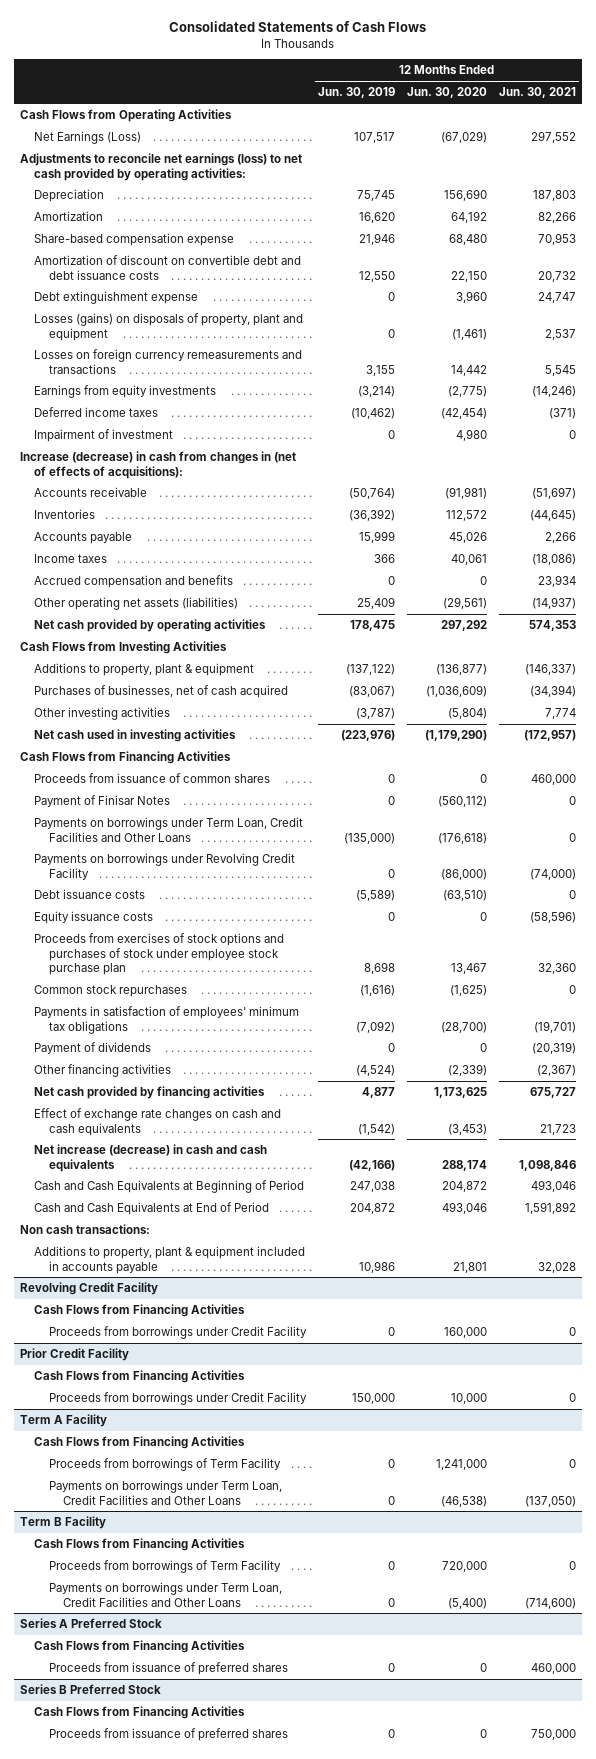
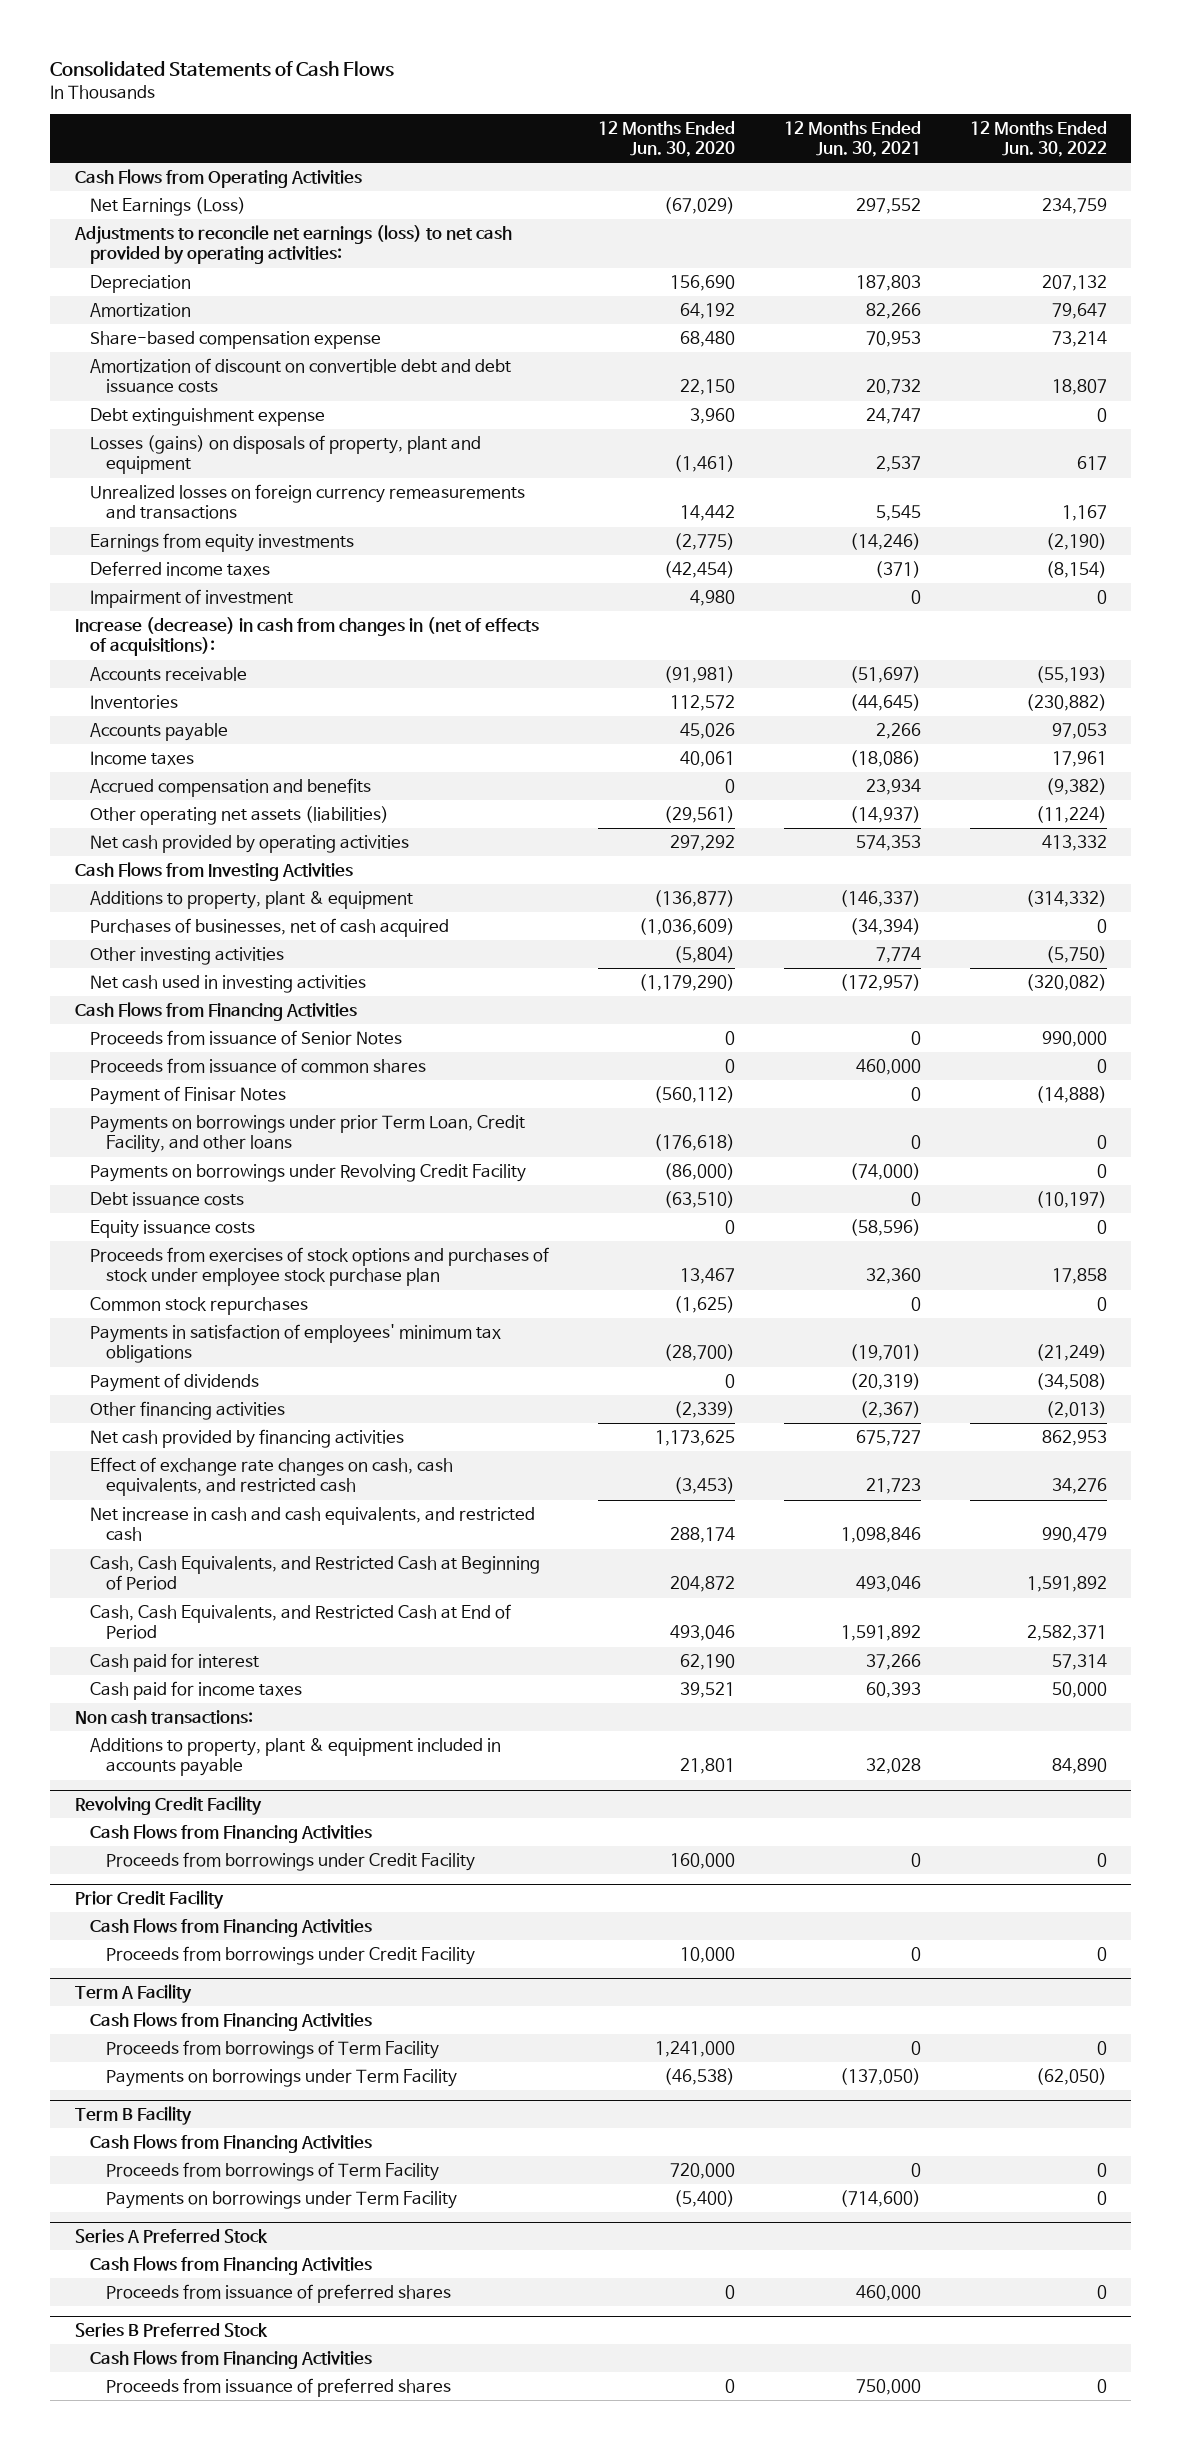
- | 12 Months Ended Jun. 30, 2019 | 12 Months Ended Jun. 30, 2020 | 12 Months Ended Jun. 30, 2021
+ | 12 Months Ended Jun. 30, 2020 | 12 Months Ended Jun. 30, 2021 | 12 Months Ended Jun. 30, 2022
- Losses on foreign currency remeasurements and transactions | 3,155 | 14,442 | 5,545
+ Unrealized losses on foreign currency remeasurements and transactions | 14,442 | 5,545 | 1,167
+ Proceeds from issuance of Senior Notes | 0 | 0 | 990,000
- Payments on borrowings under Term Loan, Credit Facilities and Other Loans | (135,000) | (176,618) | 0
+ Payments on borrowings under prior Term Loan, Credit Facility, and other loans | (176,618) | 0 | 0
- Effect of exchange rate changes on cash and cash equivalents | (1,542) | (3,453) | 21,723
- Net increase (decrease) in cash and cash equivalents | (42,166) | 288,174 | 1,098,846
- Cash and Cash Equivalents at Beginning of Period | 247,038 | 204,872 | 493,046
- Cash and Cash Equivalents at End of Period | 204,872 | 493,046 | 1,591,892
+ Effect of exchange rate changes on cash, cash equivalents, and restricted cash | (3,453) | 21,723 | 34,276
+ Net increase in cash and cash equivalents, and restricted cash | 288,174 | 1,098,846 | 990,479
+ Cash, Cash Equivalents, and Restricted Cash at Beginning of Period | 204,872 | 493,046 | 1,591,892
+ Cash, Cash Equivalents, and Restricted Cash at End of Period | 493,046 | 1,591,892 | 2,582,371
+ Cash paid for interest | 62,190 | 37,266 | 57,314
+ Cash paid for income taxes | 39,521 | 60,393 | 50,000
@ Term A Facility
- Payments on borrowings under Term Loan, Credit Facilities and Other Loans | 0 | (46,538) | (137,050)
+ Payments on borrowings under Term Facility | (46,538) | (137,050) | (62,050)
@ Term B Facility
- Payments on borrowings under Term Loan, Credit Facilities and Other Loans | 0 | (5,400) | (714,600)
+ Payments on borrowings under Term Facility | (5,400) | (714,600) | 0

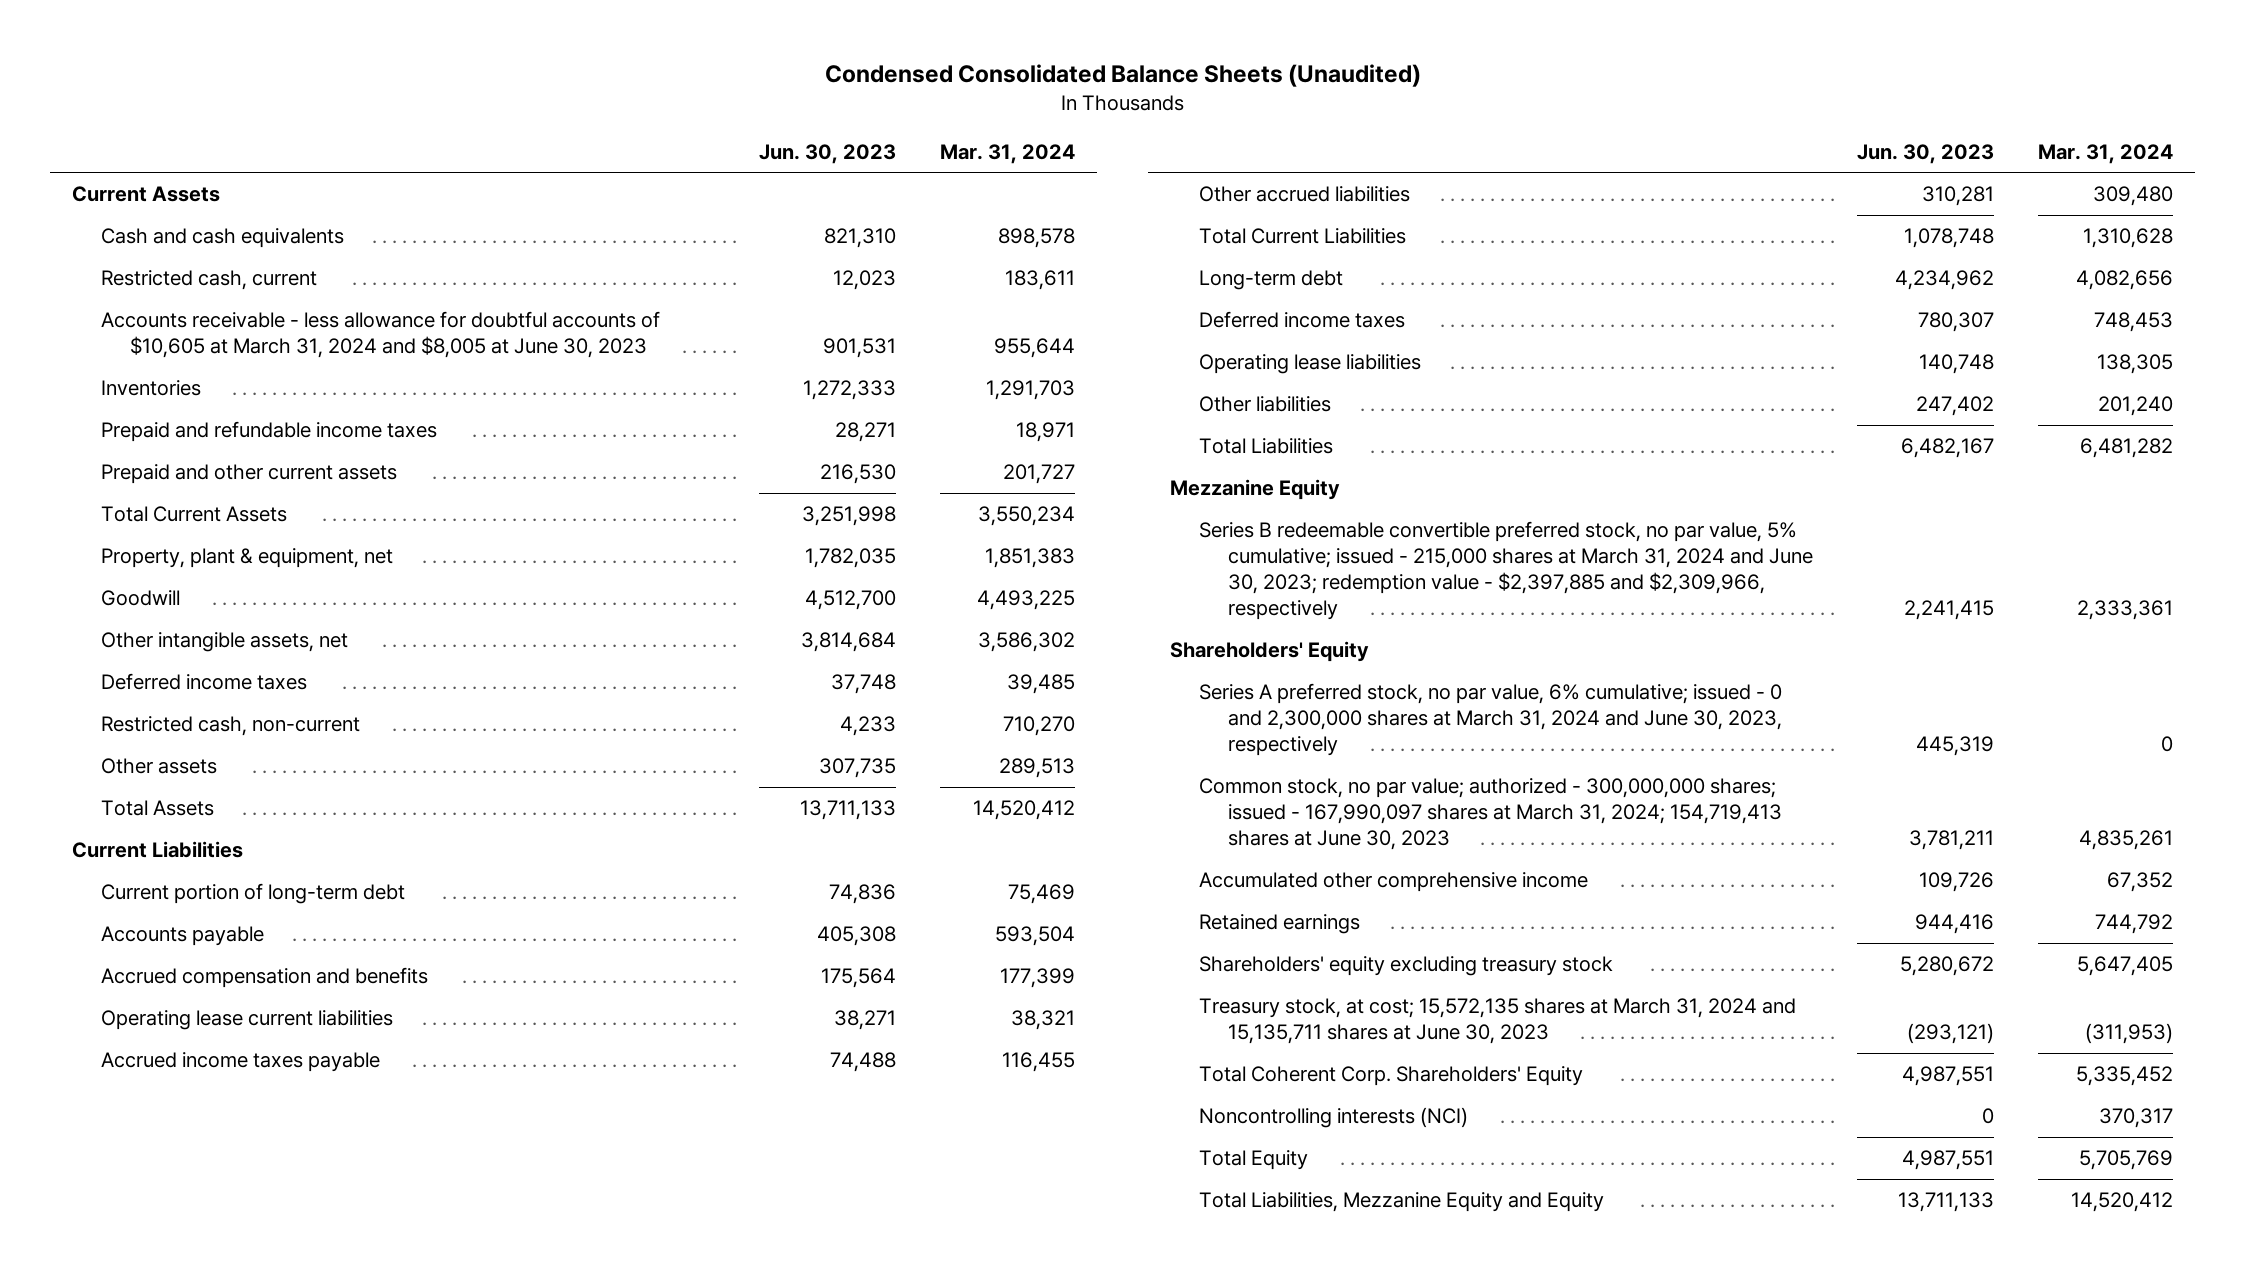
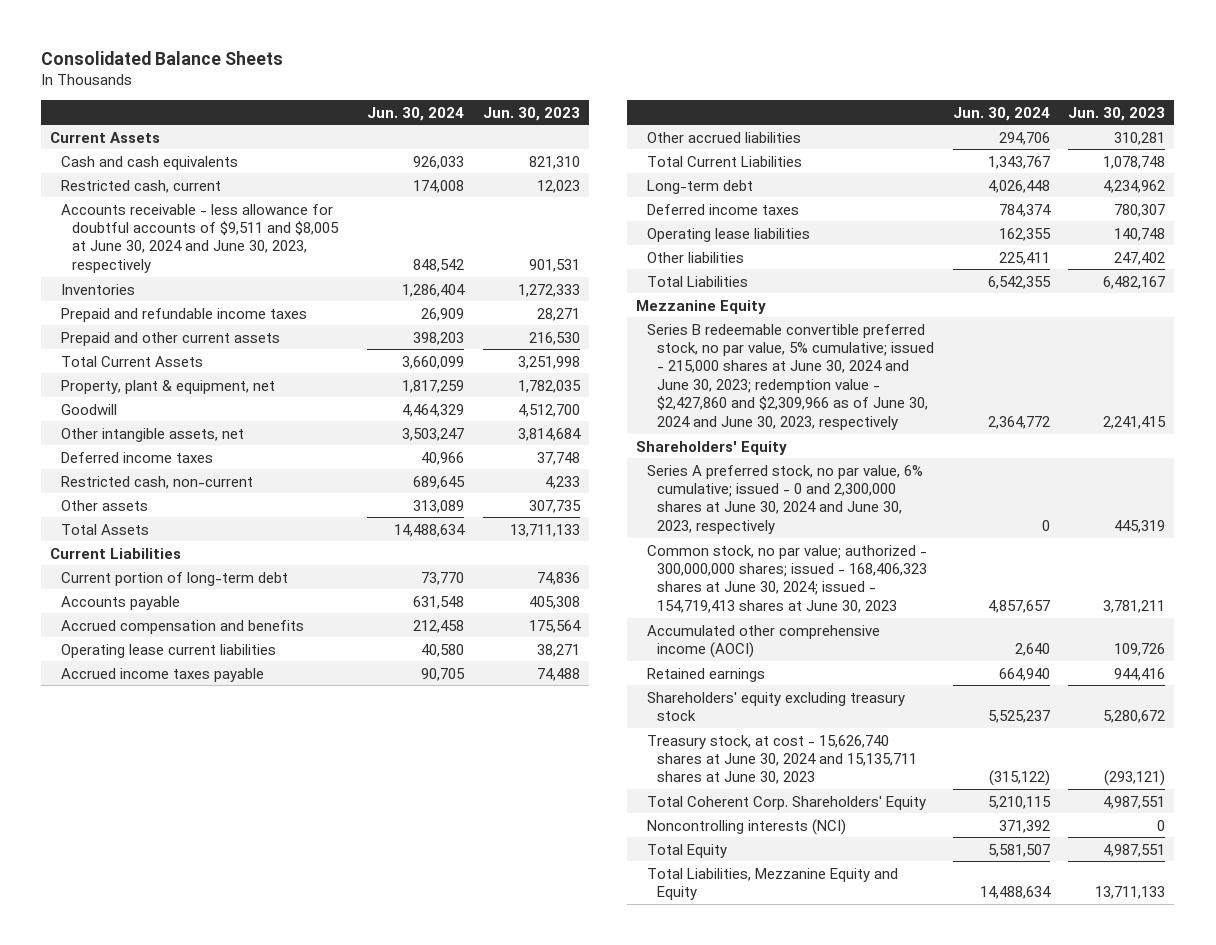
- Condensed Consolidated Balance Sheets (Unaudited)
+ Consolidated Balance Sheets
- | Jun. 30, 2023 | Mar. 31, 2024
+ | Jun. 30, 2024 | Jun. 30, 2023
- Accounts receivable - less allowance for doubtful accounts of $10,605 at March 31, 2024 and $8,005 at June 30, 2023 | 901,531 | 955,644
+ Accounts receivable - less allowance for doubtful accounts of $9,511 and $8,005 at June 30, 2024 and June 30, 2023, respectively | 848,542 | 901,531
- Series B redeemable convertible preferred stock, no par value, 5% cumulative; issued - 215,000 shares at March 31, 2024 and June 30, 2023; redemption value - $2,397,885 and $2,309,966, respectively | 2,241,415 | 2,333,361
+ Series B redeemable convertible preferred stock, no par value, 5% cumulative; issued - 215,000 shares at June 30, 2024 and June 30, 2023; redemption value - $2,427,860 and $2,309,966 as of June 30, 2024 and June 30, 2023, respectively | 2,364,772 | 2,241,415
- Series A preferred stock, no par value, 6% cumulative; issued - 0 and 2,300,000 shares at March 31, 2024 and June 30, 2023, respectively | 445,319 | 0
- Common stock, no par value; authorized - 300,000,000 shares; issued - 167,990,097 shares at March 31, 2024; 154,719,413 shares at June 30, 2023 | 3,781,211 | 4,835,261
- Accumulated other comprehensive income | 109,726 | 67,352
+ Series A preferred stock, no par value, 6% cumulative; issued - 0 and 2,300,000 shares at June 30, 2024 and June 30, 2023, respectively | 0 | 445,319
+ Common stock, no par value; authorized - 300,000,000 shares; issued - 168,406,323 shares at June 30, 2024; issued - 154,719,413 shares at June 30, 2023 | 4,857,657 | 3,781,211
+ Accumulated other comprehensive income (AOCI) | 2,640 | 109,726
- Treasury stock, at cost; 15,572,135 shares at March 31, 2024 and 15,135,711 shares at June 30, 2023 | (293,121) | (311,953)
+ Treasury stock, at cost - 15,626,740 shares at June 30, 2024 and 15,135,711 shares at June 30, 2023 | (315,122) | (293,121)

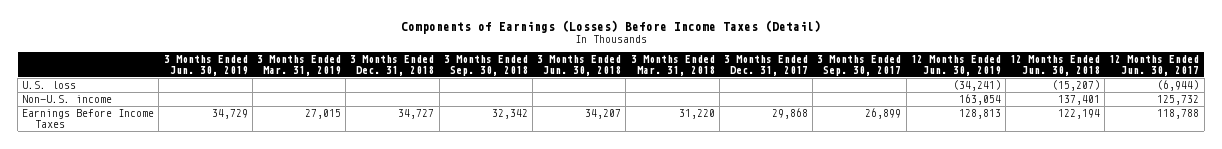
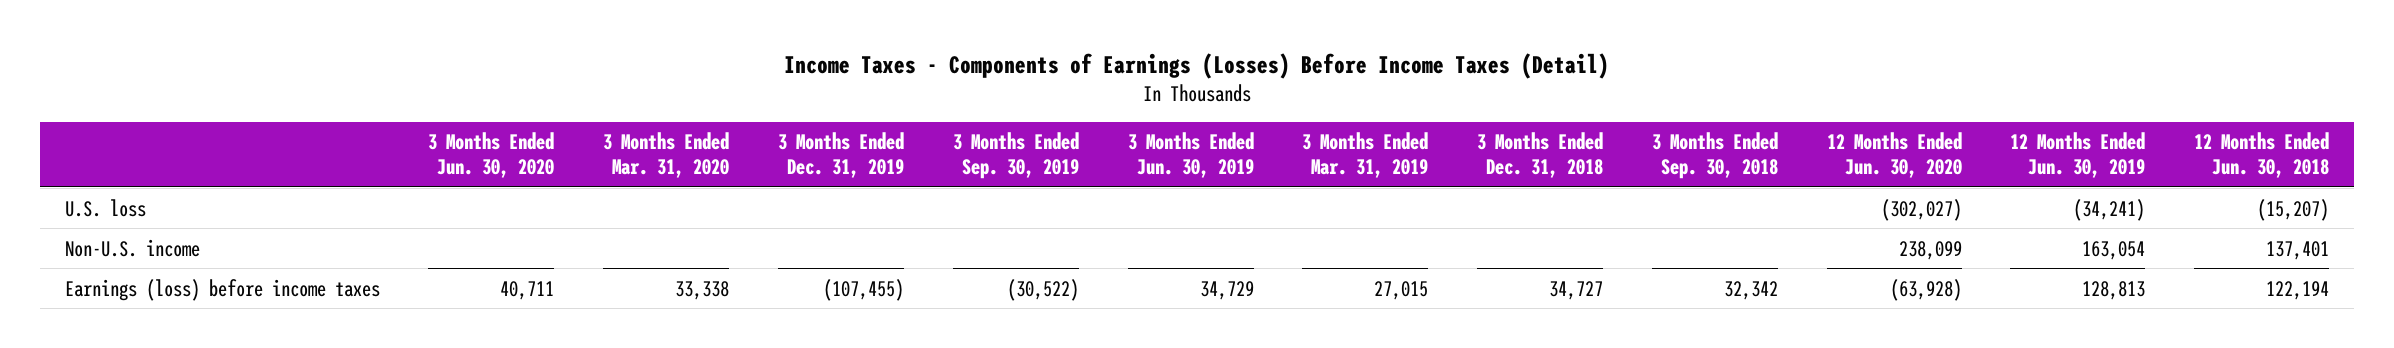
- Components of Earnings (Losses) Before Income Taxes (Detail)
+ Income Taxes - Components of Earnings (Losses) Before Income Taxes (Detail)
- | 3 Months Ended Jun. 30, 2019 | 3 Months Ended Mar. 31, 2019 | 3 Months Ended Dec. 31, 2018 | 3 Months Ended Sep. 30, 2018 | 3 Months Ended Jun. 30, 2018 | 3 Months Ended Mar. 31, 2018 | 3 Months Ended Dec. 31, 2017 | 3 Months Ended Sep. 30, 2017 | 12 Months Ended Jun. 30, 2019 | 12 Months Ended Jun. 30, 2018 | 12 Months Ended Jun. 30, 2017
+ | 3 Months Ended Jun. 30, 2020 | 3 Months Ended Mar. 31, 2020 | 3 Months Ended Dec. 31, 2019 | 3 Months Ended Sep. 30, 2019 | 3 Months Ended Jun. 30, 2019 | 3 Months Ended Mar. 31, 2019 | 3 Months Ended Dec. 31, 2018 | 3 Months Ended Sep. 30, 2018 | 12 Months Ended Jun. 30, 2020 | 12 Months Ended Jun. 30, 2019 | 12 Months Ended Jun. 30, 2018
- Earnings Before Income Taxes | 34,729 | 27,015 | 34,727 | 32,342 | 34,207 | 31,220 | 29,868 | 26,899 | 128,813 | 122,194 | 118,788
+ Earnings (loss) before income taxes | 40,711 | 33,338 | (107,455) | (30,522) | 34,729 | 27,015 | 34,727 | 32,342 | (63,928) | 128,813 | 122,194

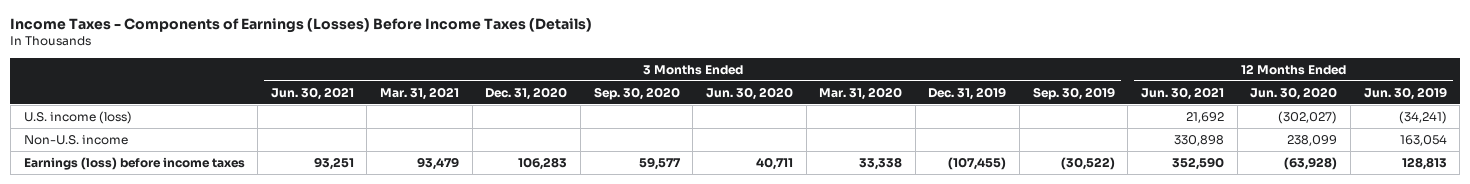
- Income Taxes - Components of Earnings (Losses) Before Income Taxes (Detail)
+ Income Taxes - Components of Earnings (Losses) Before Income Taxes (Details)
- | 3 Months Ended Jun. 30, 2020 | 3 Months Ended Mar. 31, 2020 | 3 Months Ended Dec. 31, 2019 | 3 Months Ended Sep. 30, 2019 | 3 Months Ended Jun. 30, 2019 | 3 Months Ended Mar. 31, 2019 | 3 Months Ended Dec. 31, 2018 | 3 Months Ended Sep. 30, 2018 | 12 Months Ended Jun. 30, 2020 | 12 Months Ended Jun. 30, 2019 | 12 Months Ended Jun. 30, 2018
+ | 3 Months Ended Jun. 30, 2021 | 3 Months Ended Mar. 31, 2021 | 3 Months Ended Dec. 31, 2020 | 3 Months Ended Sep. 30, 2020 | 3 Months Ended Jun. 30, 2020 | 3 Months Ended Mar. 31, 2020 | 3 Months Ended Dec. 31, 2019 | 3 Months Ended Sep. 30, 2019 | 12 Months Ended Jun. 30, 2021 | 12 Months Ended Jun. 30, 2020 | 12 Months Ended Jun. 30, 2019
- U.S. loss | | | | | | | | | (302,027) | (34,241) | (15,207)
+ U.S. income (loss) | | | | | | | | | 21,692 | (302,027) | (34,241)

